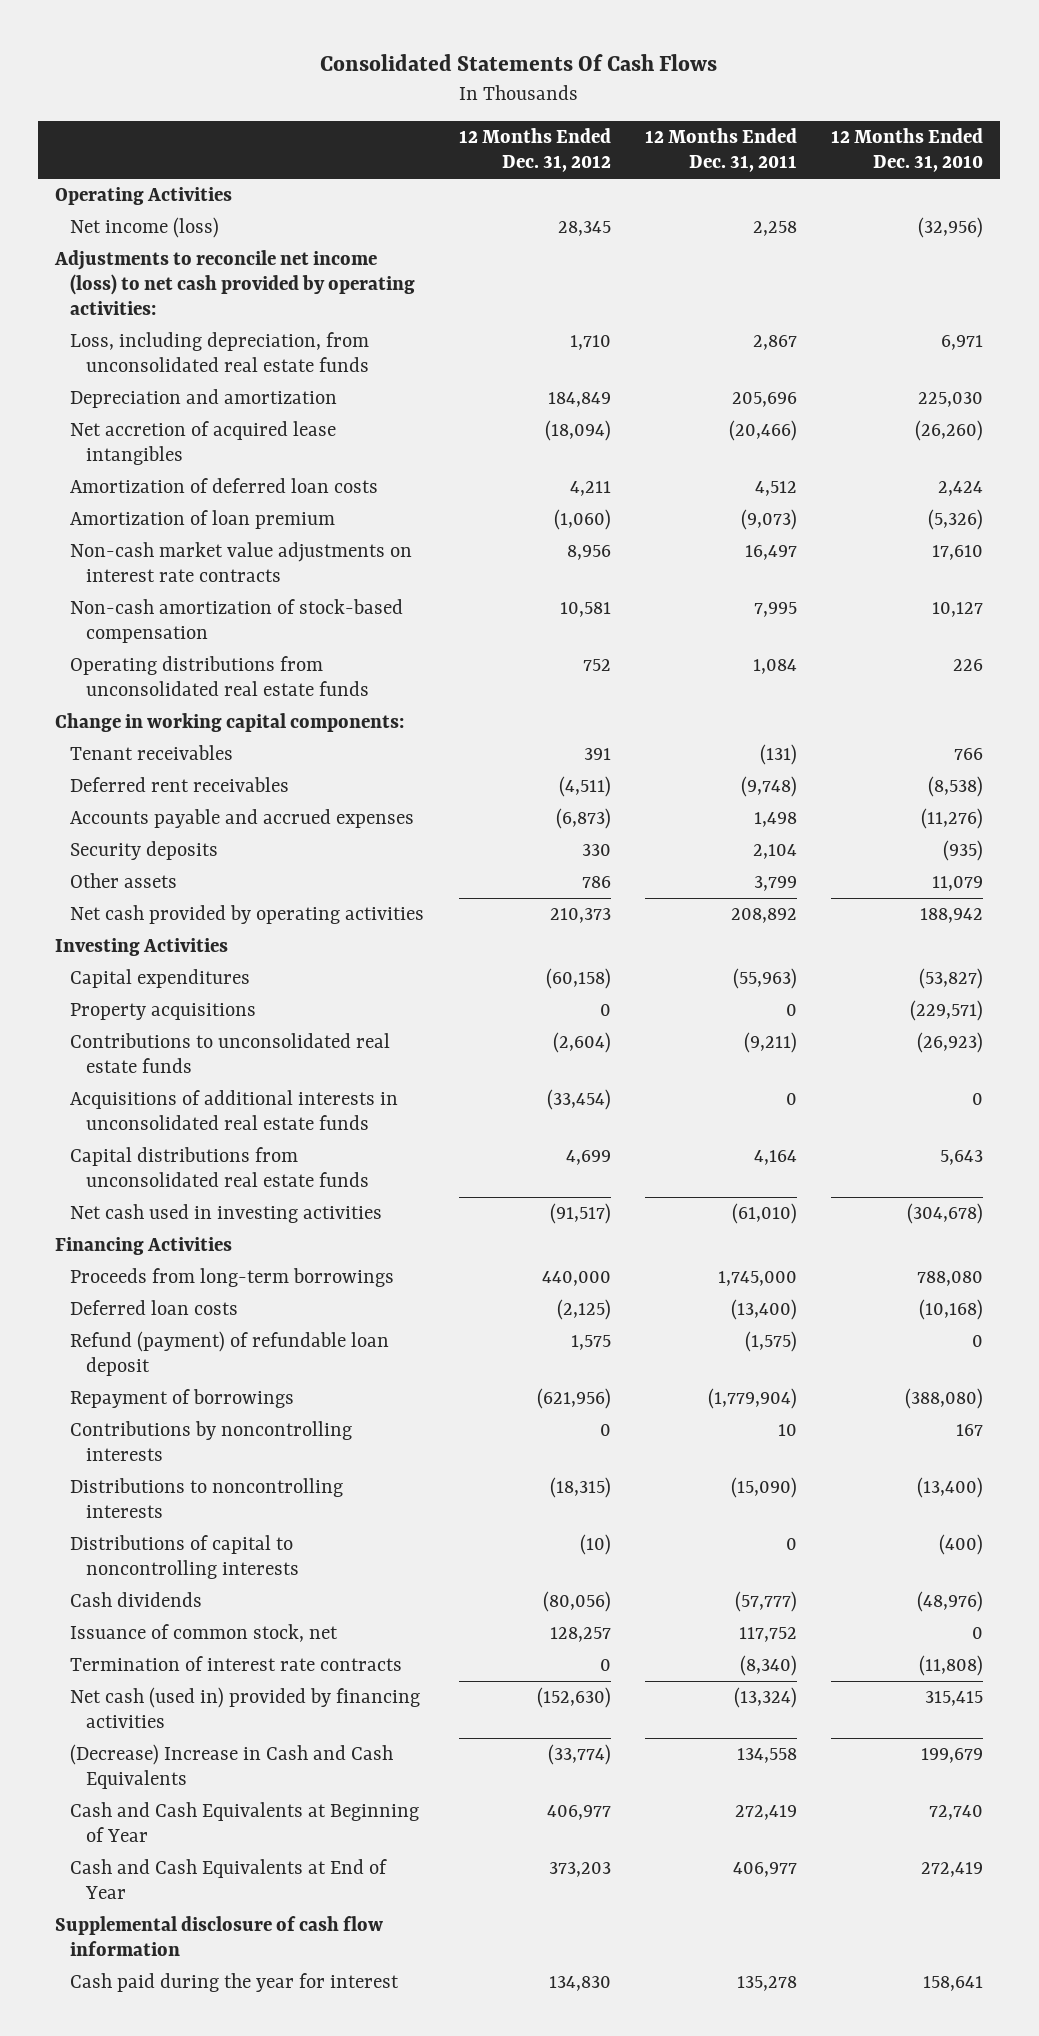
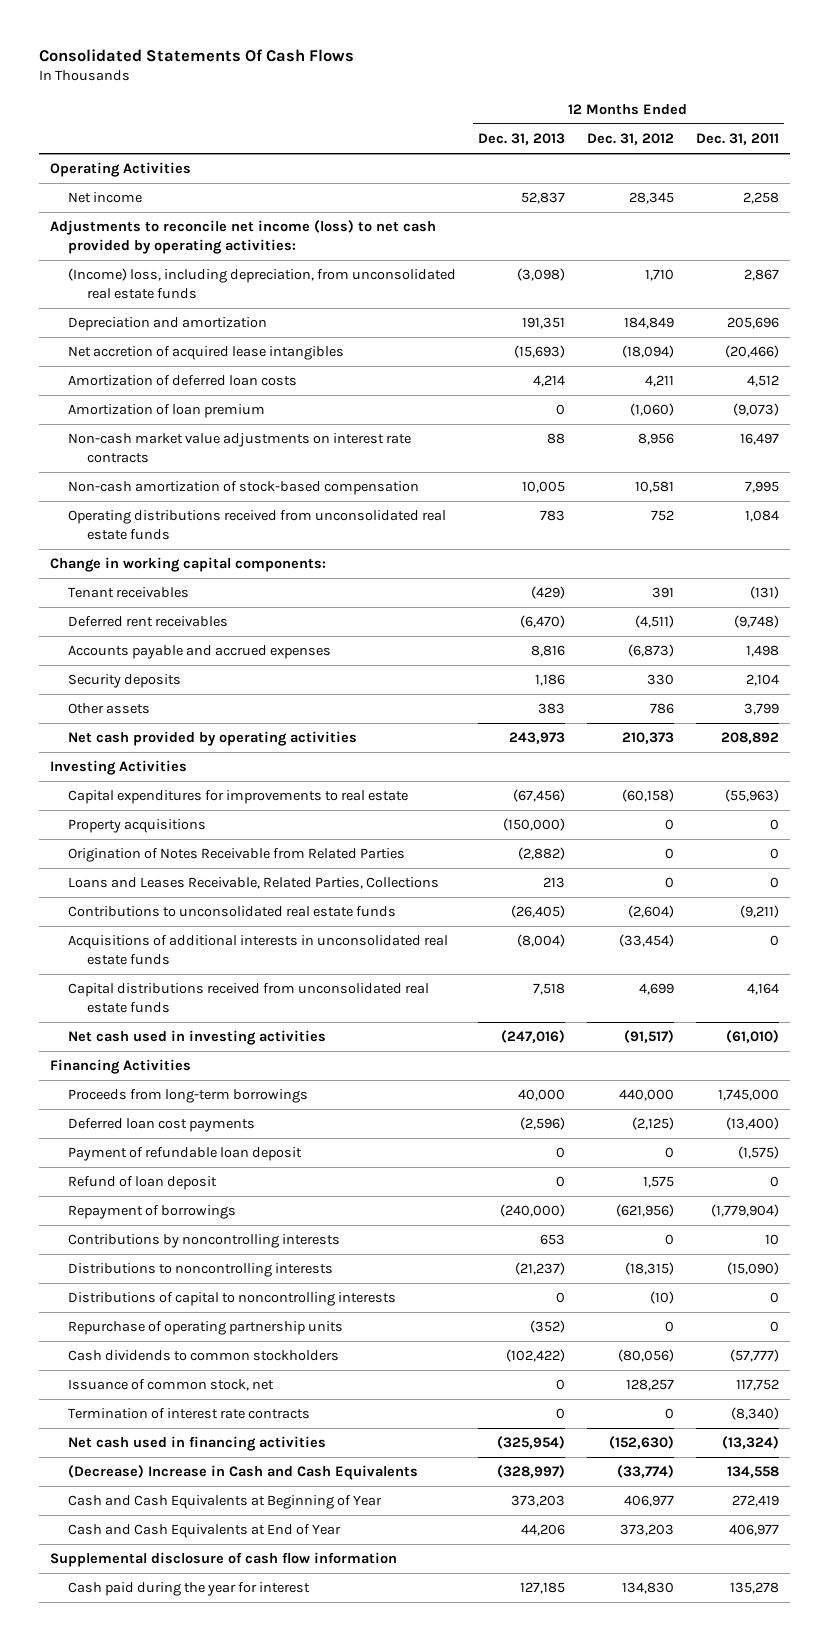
- | 12 Months Ended Dec. 31, 2012 | 12 Months Ended Dec. 31, 2011 | 12 Months Ended Dec. 31, 2010
+ | 12 Months Ended Dec. 31, 2013 | 12 Months Ended Dec. 31, 2012 | 12 Months Ended Dec. 31, 2011
- Net income (loss) | 28,345 | 2,258 | (32,956)
+ Net income | 52,837 | 28,345 | 2,258
- Loss, including depreciation, from unconsolidated real estate funds | 1,710 | 2,867 | 6,971
+ (Income) loss, including depreciation, from unconsolidated real estate funds | (3,098) | 1,710 | 2,867
- Operating distributions from unconsolidated real estate funds | 752 | 1,084 | 226
+ Operating distributions received from unconsolidated real estate funds | 783 | 752 | 1,084
- Capital expenditures | (60,158) | (55,963) | (53,827)
+ Capital expenditures for improvements to real estate | (67,456) | (60,158) | (55,963)
+ Origination of Notes Receivable from Related Parties | (2,882) | 0 | 0
+ Loans and Leases Receivable, Related Parties, Collections | 213 | 0 | 0
- Capital distributions from unconsolidated real estate funds | 4,699 | 4,164 | 5,643
+ Capital distributions received from unconsolidated real estate funds | 7,518 | 4,699 | 4,164
- Deferred loan costs | (2,125) | (13,400) | (10,168)
- Refund (payment) of refundable loan deposit | 1,575 | (1,575) | 0
+ Deferred loan cost payments | (2,596) | (2,125) | (13,400)
+ Payment of refundable loan deposit | 0 | 0 | (1,575)
+ Refund of loan deposit | 0 | 1,575 | 0
- Cash dividends | (80,056) | (57,777) | (48,976)
+ Repurchase of operating partnership units | (352) | 0 | 0
+ Cash dividends to common stockholders | (102,422) | (80,056) | (57,777)
- Net cash (used in) provided by financing activities | (152,630) | (13,324) | 315,415
+ Net cash used in financing activities | (325,954) | (152,630) | (13,324)

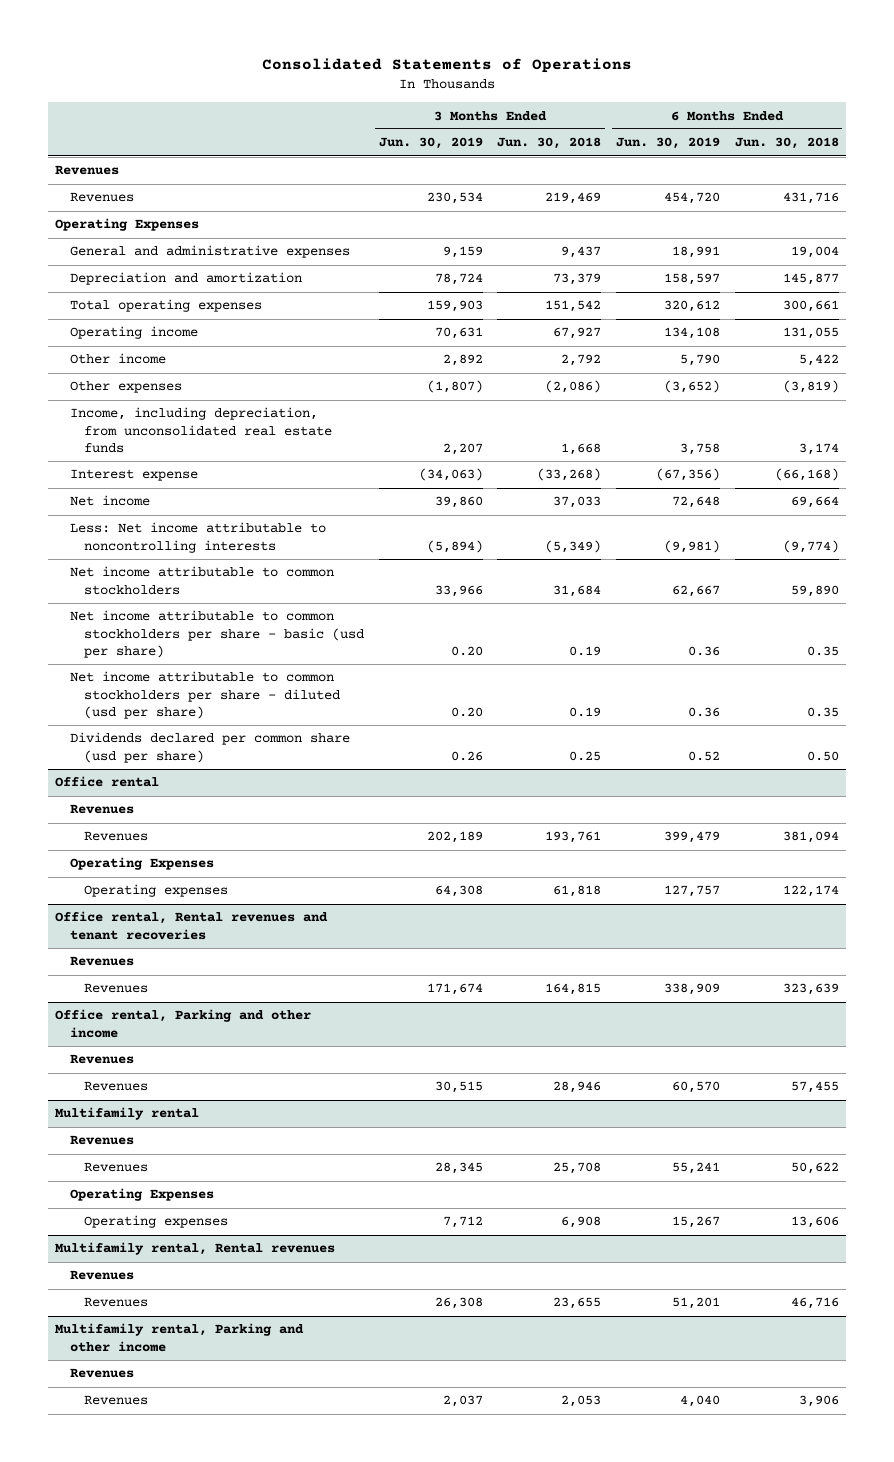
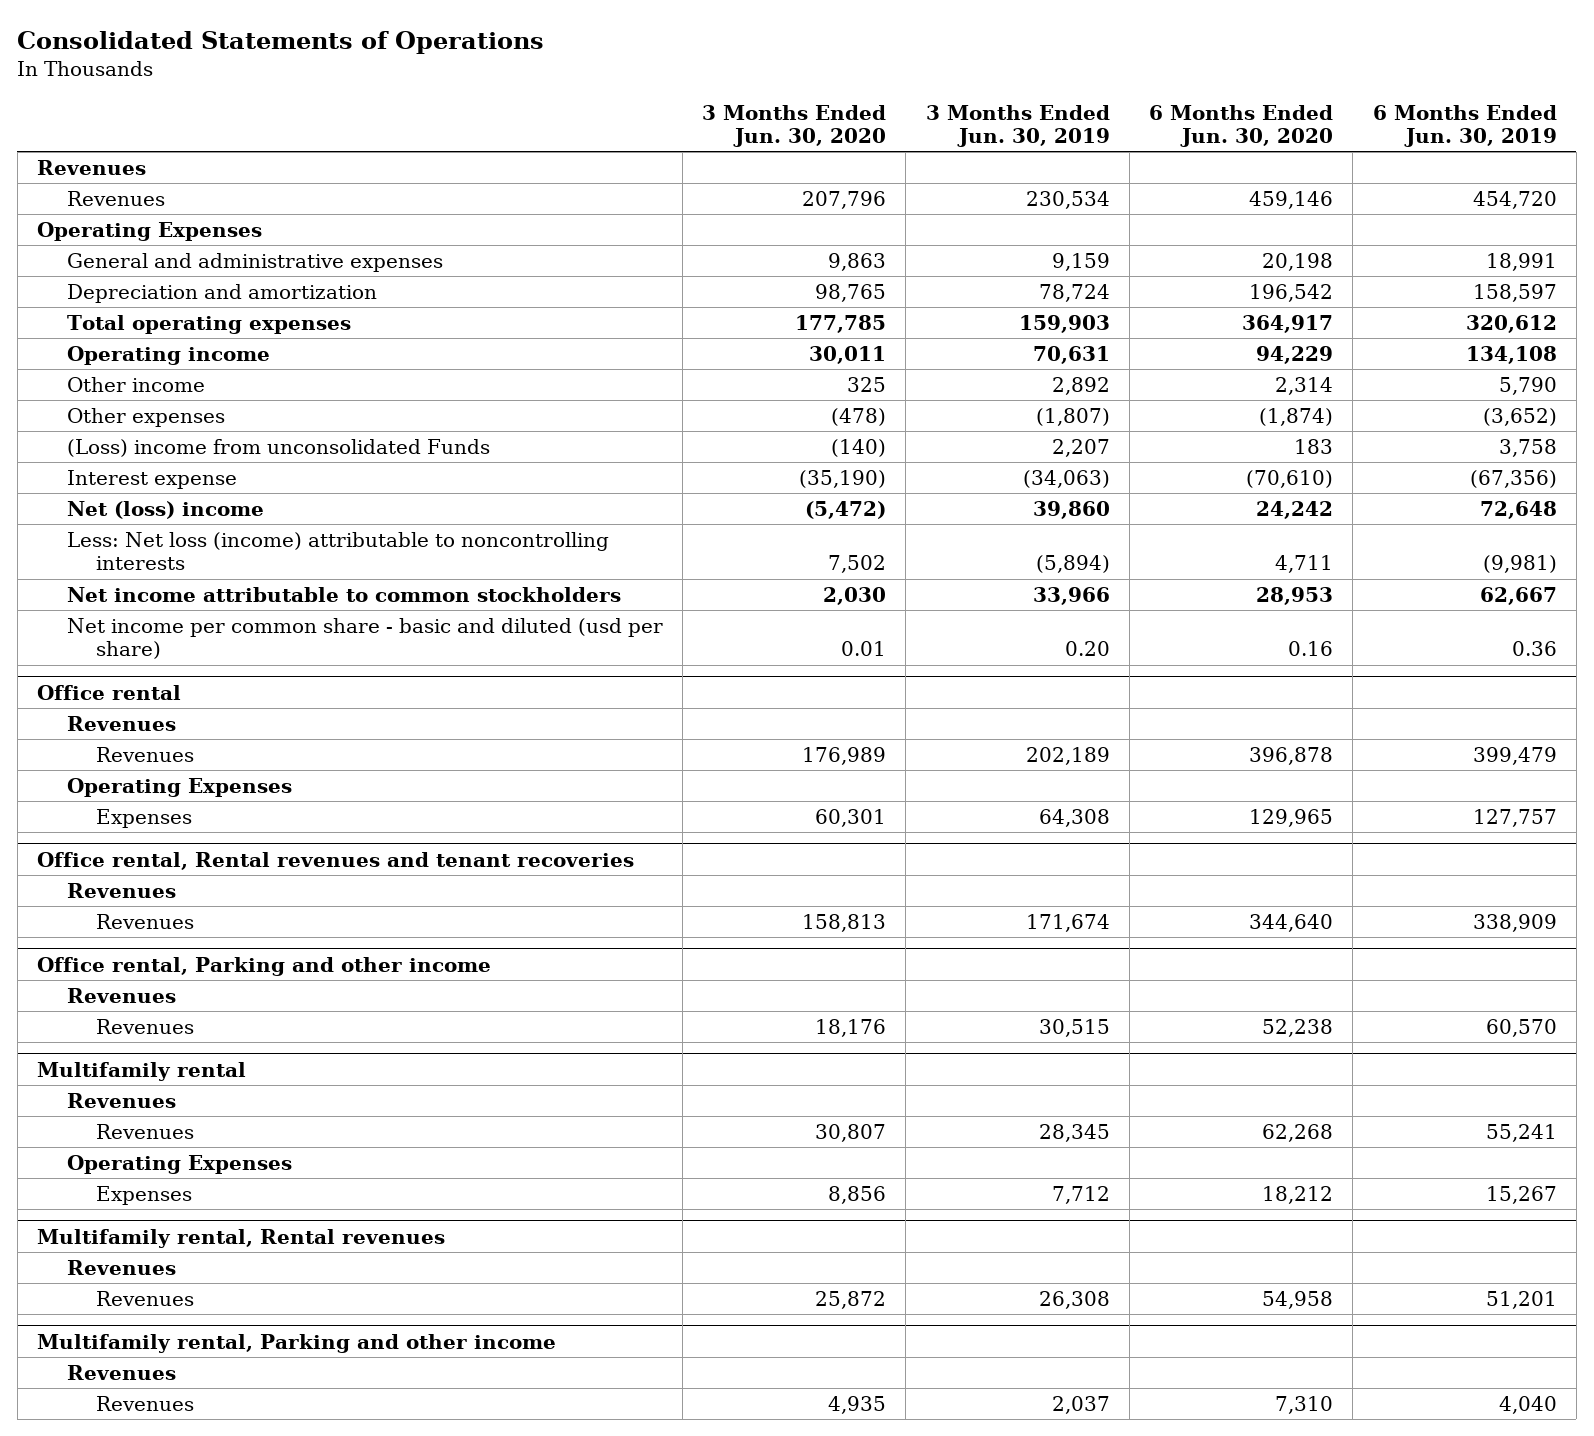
- | 3 Months Ended Jun. 30, 2019 | 3 Months Ended Jun. 30, 2018 | 6 Months Ended Jun. 30, 2019 | 6 Months Ended Jun. 30, 2018
+ | 3 Months Ended Jun. 30, 2020 | 3 Months Ended Jun. 30, 2019 | 6 Months Ended Jun. 30, 2020 | 6 Months Ended Jun. 30, 2019
- Income, including depreciation, from unconsolidated real estate funds | 2,207 | 1,668 | 3,758 | 3,174
+ (Loss) income from unconsolidated Funds | (140) | 2,207 | 183 | 3,758
- Net income | 39,860 | 37,033 | 72,648 | 69,664
- Less: Net income attributable to noncontrolling interests | (5,894) | (5,349) | (9,981) | (9,774)
+ Net (loss) income | (5,472) | 39,860 | 24,242 | 72,648
+ Less: Net loss (income) attributable to noncontrolling interests | 7,502 | (5,894) | 4,711 | (9,981)
- Net income attributable to common stockholders per share - basic (usd per share) | 0.20 | 0.19 | 0.36 | 0.35
- Net income attributable to common stockholders per share - diluted (usd per share) | 0.20 | 0.19 | 0.36 | 0.35
- Dividends declared per common share (usd per share) | 0.26 | 0.25 | 0.52 | 0.50
+ Net income per common share - basic and diluted (usd per share) | 0.01 | 0.20 | 0.16 | 0.36
@ Office rental
- Operating expenses | 64,308 | 61,818 | 127,757 | 122,174
+ Expenses | 60,301 | 64,308 | 129,965 | 127,757
@ Multifamily rental
- Operating expenses | 7,712 | 6,908 | 15,267 | 13,606
+ Expenses | 8,856 | 7,712 | 18,212 | 15,267

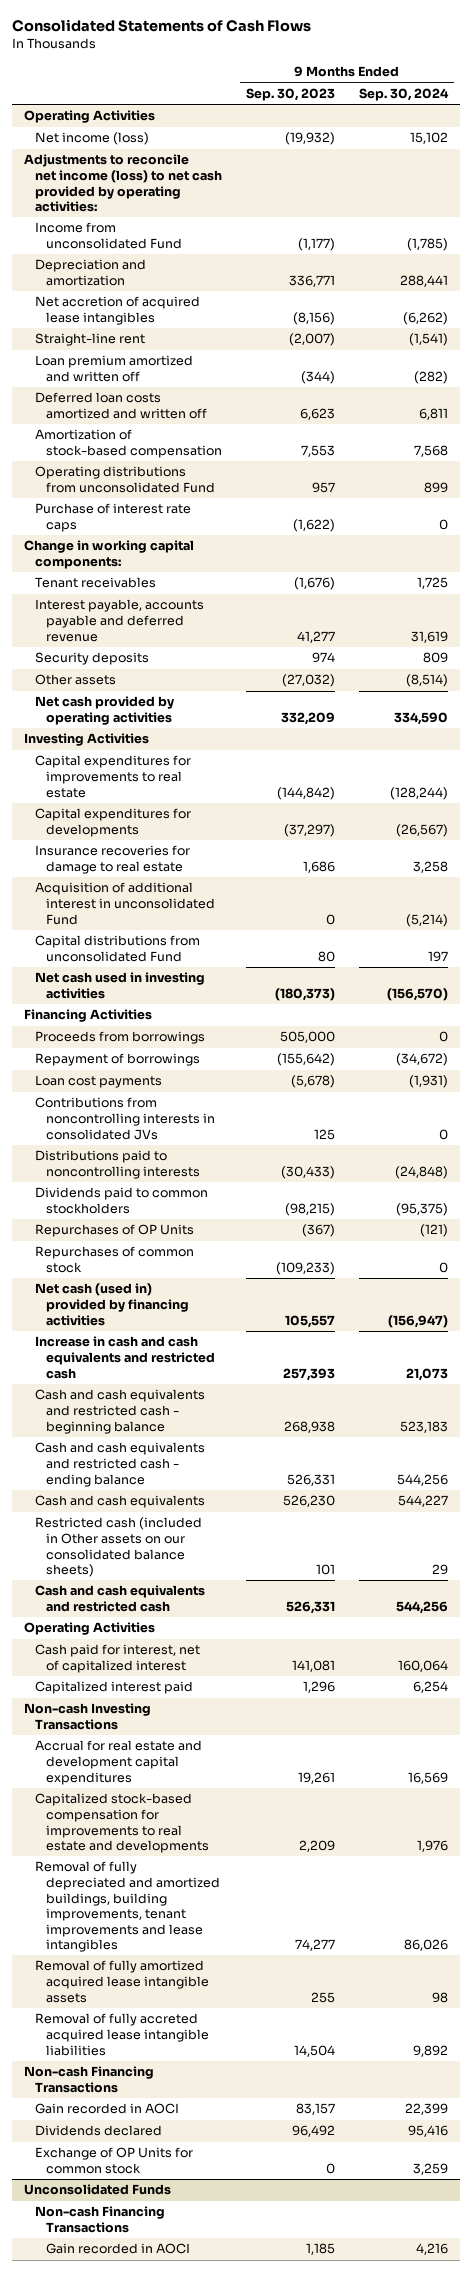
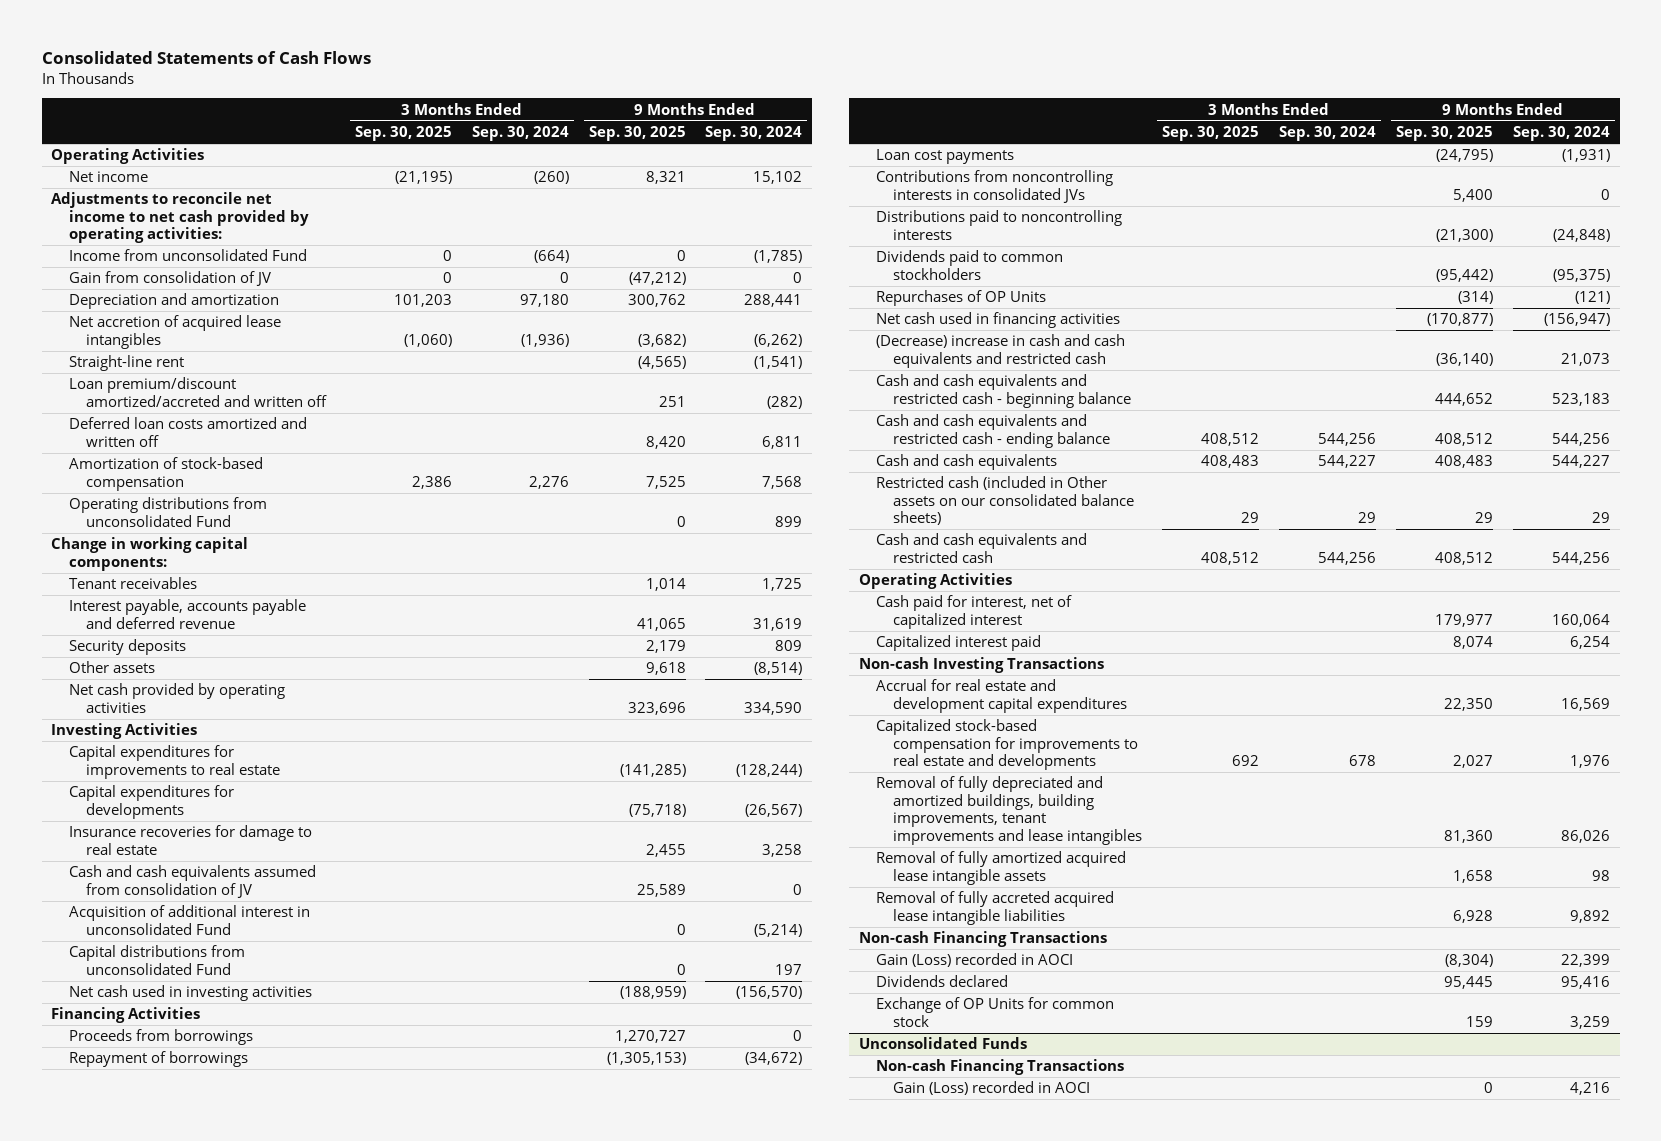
- | 9 Months Ended Sep. 30, 2023 | 9 Months Ended Sep. 30, 2024
+ | 3 Months Ended Sep. 30, 2025 | 3 Months Ended Sep. 30, 2024 | 9 Months Ended Sep. 30, 2025 | 9 Months Ended Sep. 30, 2024
- Net income (loss) | (19,932) | 15,102
- Adjustments to reconcile net income (loss) to net cash provided by operating activities:
+ Net income | (21,195) | (260) | 8,321 | 15,102
+ Adjustments to reconcile net income to net cash provided by operating activities:
+ Gain from consolidation of JV | 0 | 0 | (47,212) | 0
- Loan premium amortized and written off | (344) | (282)
+ Loan premium/discount amortized/accreted and written off | | | 251 | (282)
- Purchase of interest rate caps | (1,622) | 0
+ Cash and cash equivalents assumed from consolidation of JV | | | 25,589 | 0
- Repurchases of common stock | (109,233) | 0
- Net cash (used in) provided by financing activities | 105,557 | (156,947)
- Increase in cash and cash equivalents and restricted cash | 257,393 | 21,073
+ Net cash used in financing activities | | | (170,877) | (156,947)
+ (Decrease) increase in cash and cash equivalents and restricted cash | | | (36,140) | 21,073
- Gain recorded in AOCI | 83,157 | 22,399
+ Gain (Loss) recorded in AOCI | | | (8,304) | 22,399
@ Unconsolidated Funds
- Gain recorded in AOCI | 1,185 | 4,216
+ Gain (Loss) recorded in AOCI | | | 0 | 4,216

